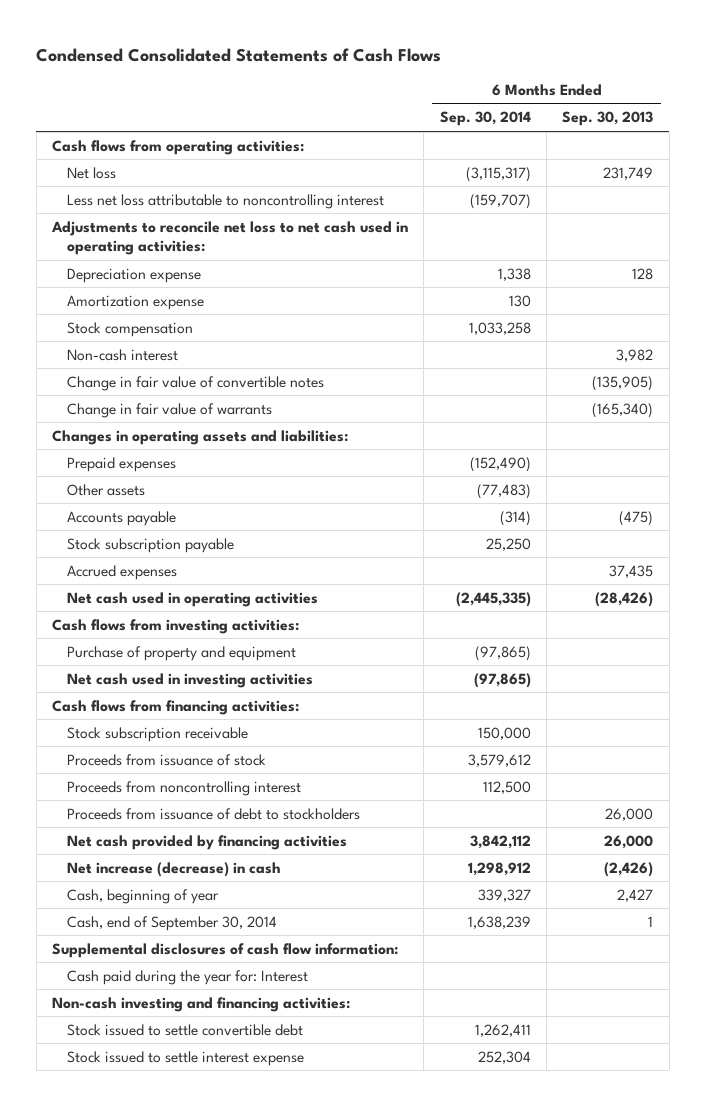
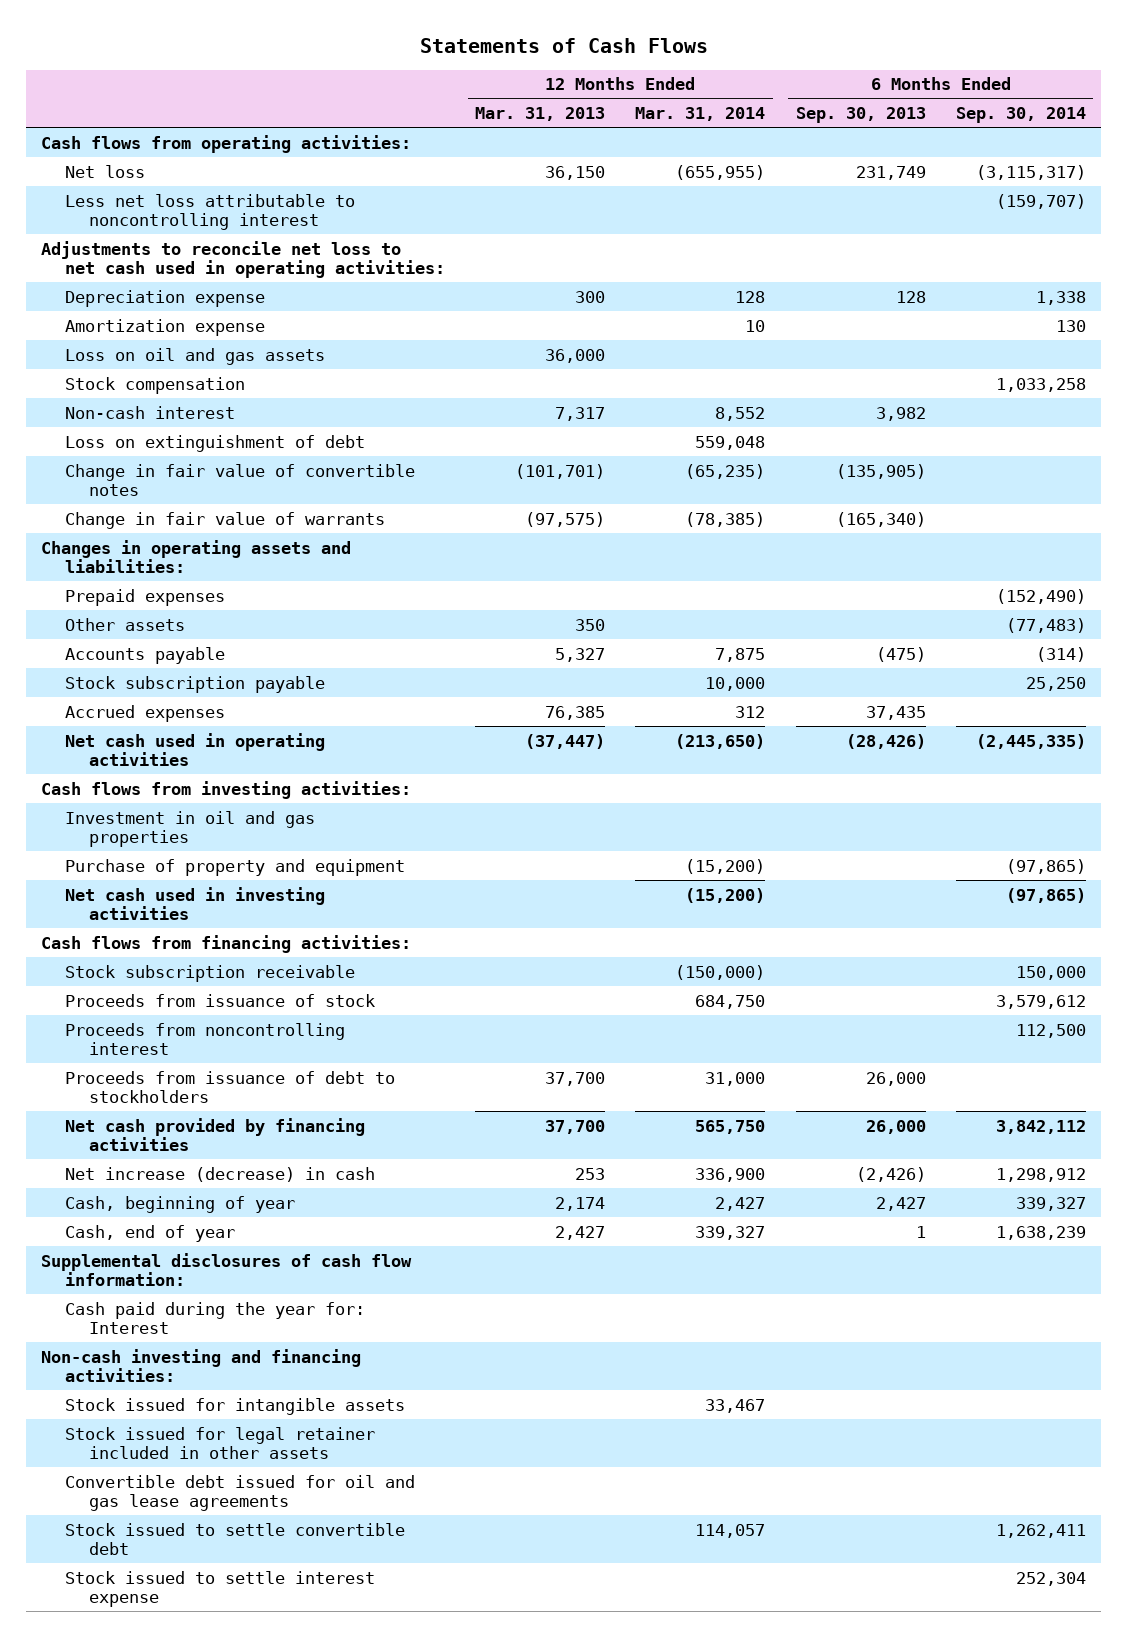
- Condensed Consolidated Statements of Cash Flows
+ Statements of Cash Flows
- | 6 Months Ended Sep. 30, 2014 | 6 Months Ended Sep. 30, 2013
+ | 12 Months Ended Mar. 31, 2013 | 12 Months Ended Mar. 31, 2014 | 6 Months Ended Sep. 30, 2013 | 6 Months Ended Sep. 30, 2014
+ Loss on oil and gas assets | 36,000 | | |
+ Loss on extinguishment of debt | | 559,048 | |
+ Investment in oil and gas properties
- Cash, end of September 30, 2014 | 1,638,239 | 1
+ Cash, end of year | 2,427 | 339,327 | 1 | 1,638,239
+ Stock issued for intangible assets | | 33,467 | |
+ Stock issued for legal retainer included in other assets
+ Convertible debt issued for oil and gas lease agreements

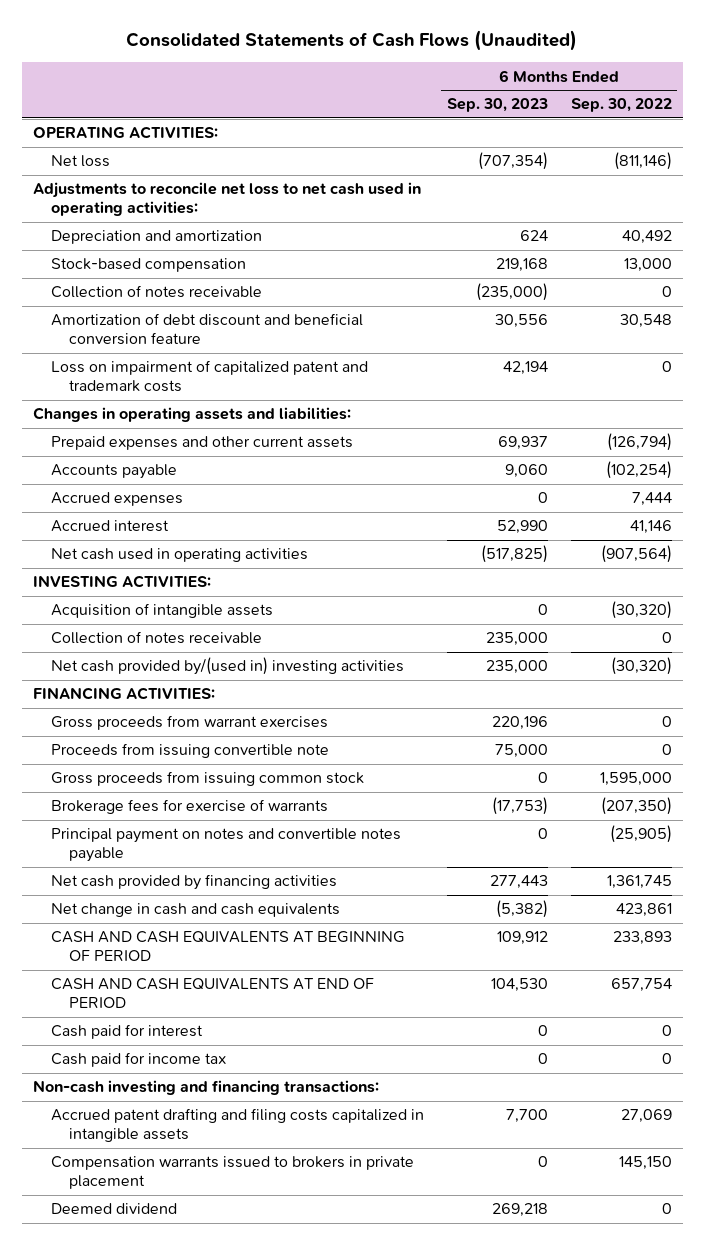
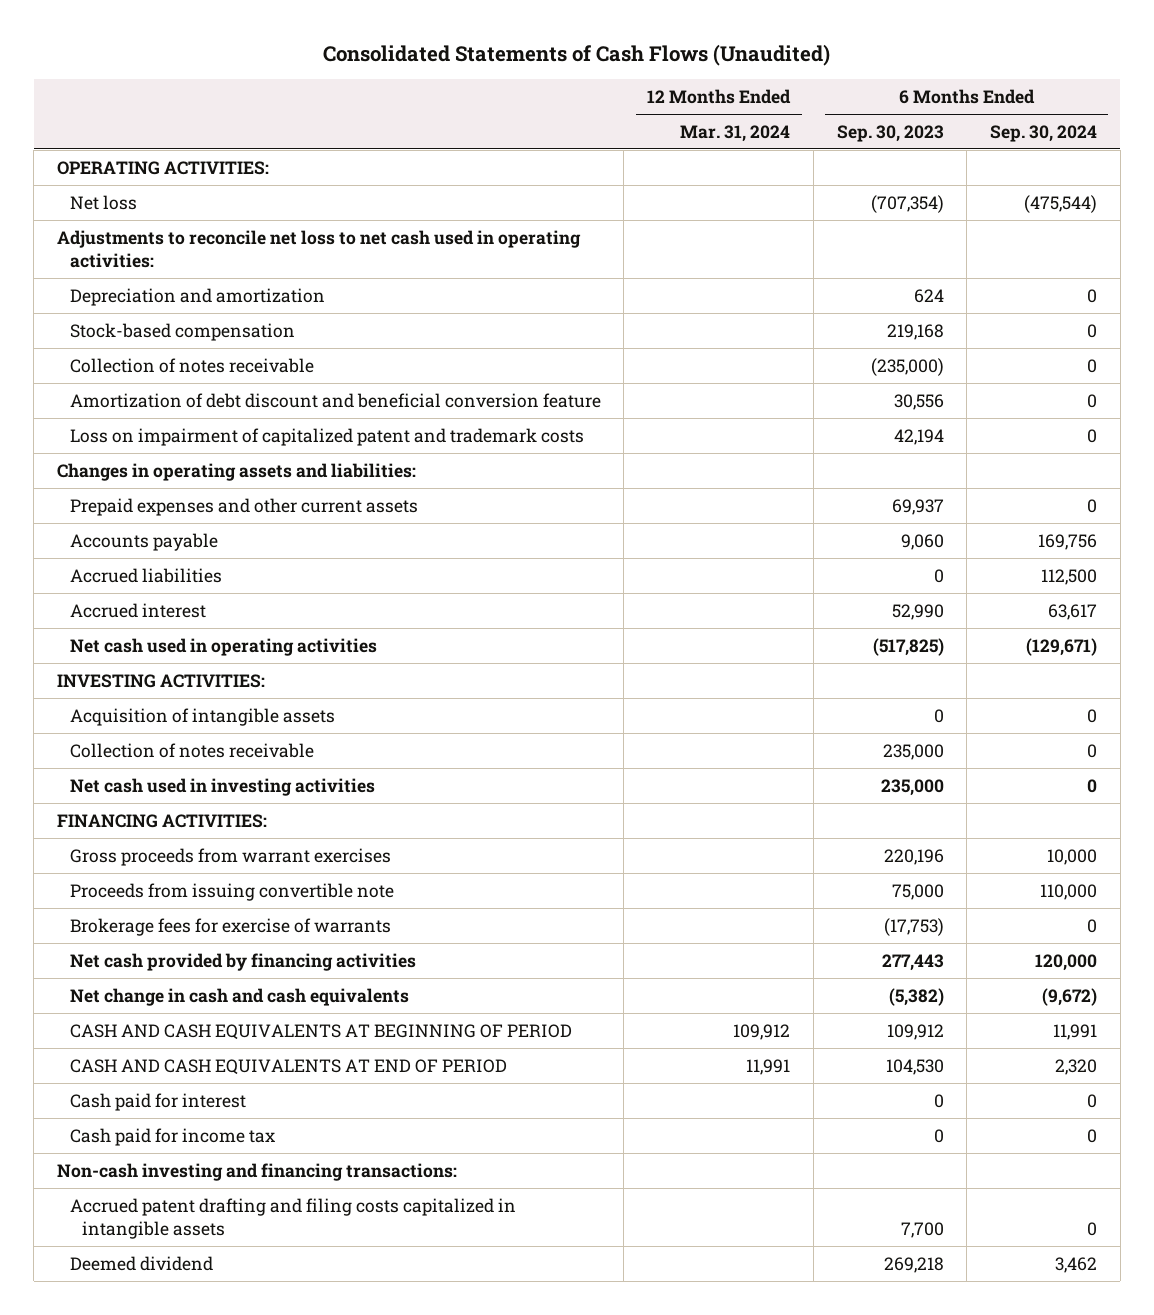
- | 6 Months Ended Sep. 30, 2023 | 6 Months Ended Sep. 30, 2022
+ | 12 Months Ended Mar. 31, 2024 | 6 Months Ended Sep. 30, 2023 | 6 Months Ended Sep. 30, 2024
- Accrued expenses | 0 | 7,444
+ Accrued liabilities | | 0 | 112,500
- Net cash provided by/(used in) investing activities | 235,000 | (30,320)
+ Net cash used in investing activities | | 235,000 | 0
- Gross proceeds from issuing common stock | 0 | 1,595,000
- Principal payment on notes and convertible notes payable | 0 | (25,905)
- Compensation warrants issued to brokers in private placement | 0 | 145,150

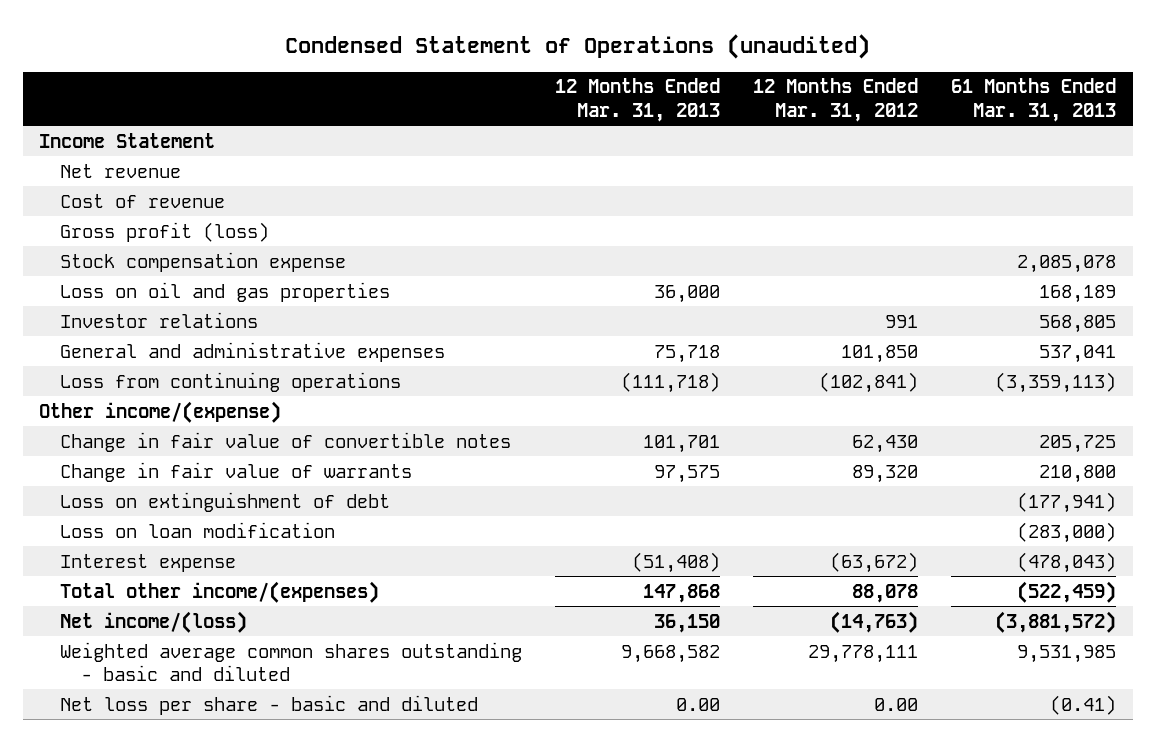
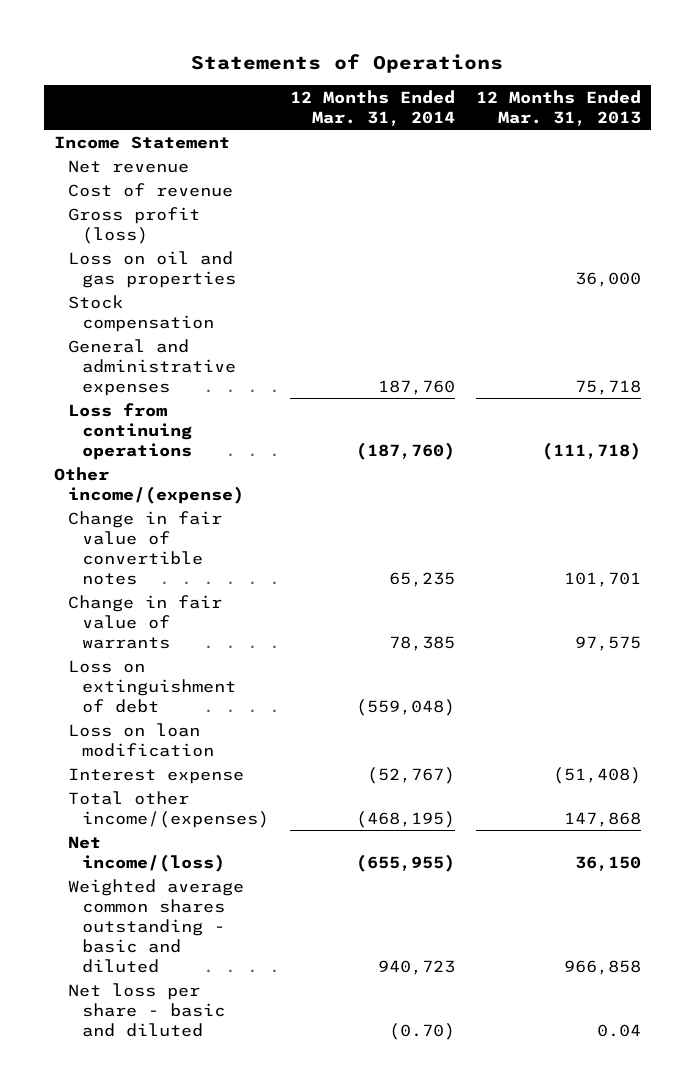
- Condensed Statement of Operations (unaudited)
+ Statements of Operations
- | 12 Months Ended Mar. 31, 2013 | 12 Months Ended Mar. 31, 2012 | 61 Months Ended Mar. 31, 2013
+ | 12 Months Ended Mar. 31, 2014 | 12 Months Ended Mar. 31, 2013
- Stock compensation expense | | | 2,085,078
- Investor relations | | 991 | 568,805
+ Stock compensation
- Weighted average common shares outstanding - basic and diluted | 9,668,582 | 29,778,111 | 9,531,985
- Net loss per share - basic and diluted | 0.00 | 0.00 | (0.41)
+ Weighted average common shares outstanding - basic and diluted | 940,723 | 966,858
+ Net loss per share - basic and diluted | (0.70) | 0.04

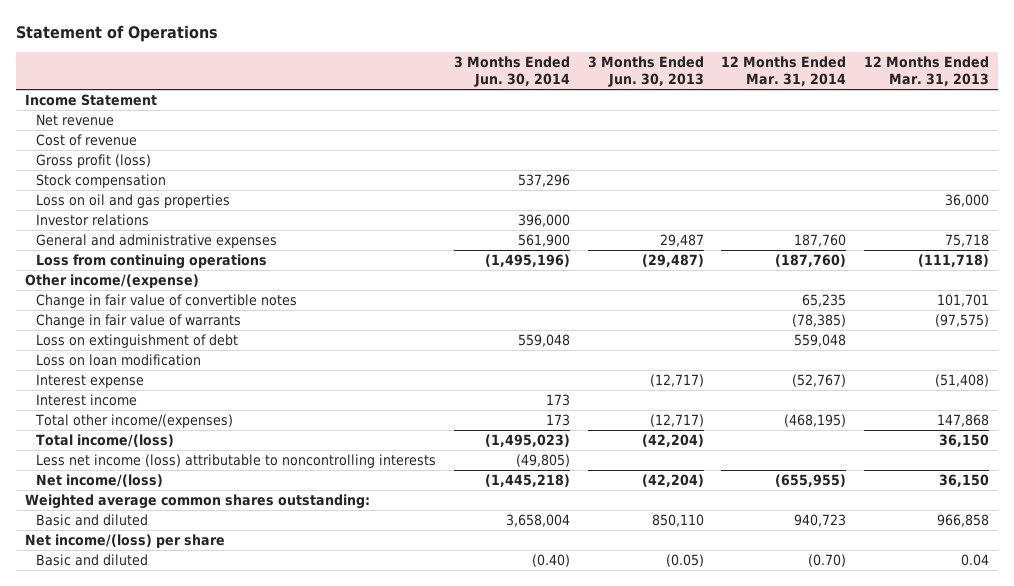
- Statements of Operations
+ Statement of Operations
- | 12 Months Ended Mar. 31, 2014 | 12 Months Ended Mar. 31, 2013
+ | 3 Months Ended Jun. 30, 2014 | 3 Months Ended Jun. 30, 2013 | 12 Months Ended Mar. 31, 2014 | 12 Months Ended Mar. 31, 2013
moved down: Loss on oil and gas properties | | | | 36,000
+ Investor relations | 396,000 | | |
- Change in fair value of warrants | 78,385 | 97,575
- Loss on extinguishment of debt | (559,048) |
+ Change in fair value of warrants | | | (78,385) | (97,575)
+ Loss on extinguishment of debt | 559,048 | | 559,048 |
+ Interest income | 173 | | |
+ Total income/(loss) | (1,495,023) | (42,204) | | 36,150
+ Less net income (loss) attributable to noncontrolling interests | (49,805) | | |
- Weighted average common shares outstanding - basic and diluted | 940,723 | 966,858
- Net loss per share - basic and diluted | (0.70) | 0.04
+ Weighted average common shares outstanding:
+ Basic and diluted | 3,658,004 | 850,110 | 940,723 | 966,858
+ Net income/(loss) per share
+ Basic and diluted | (0.40) | (0.05) | (0.70) | 0.04

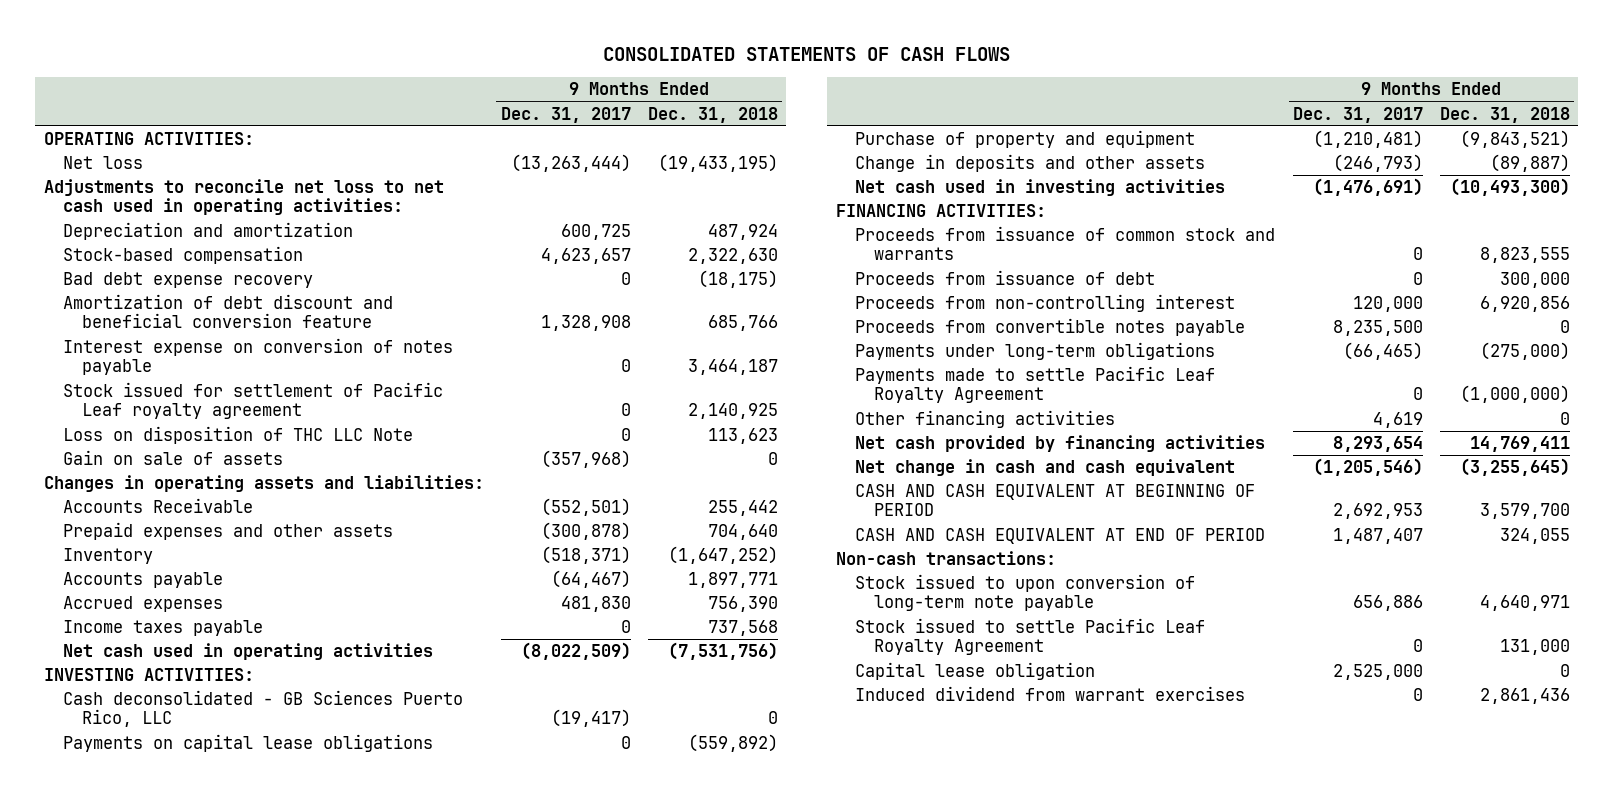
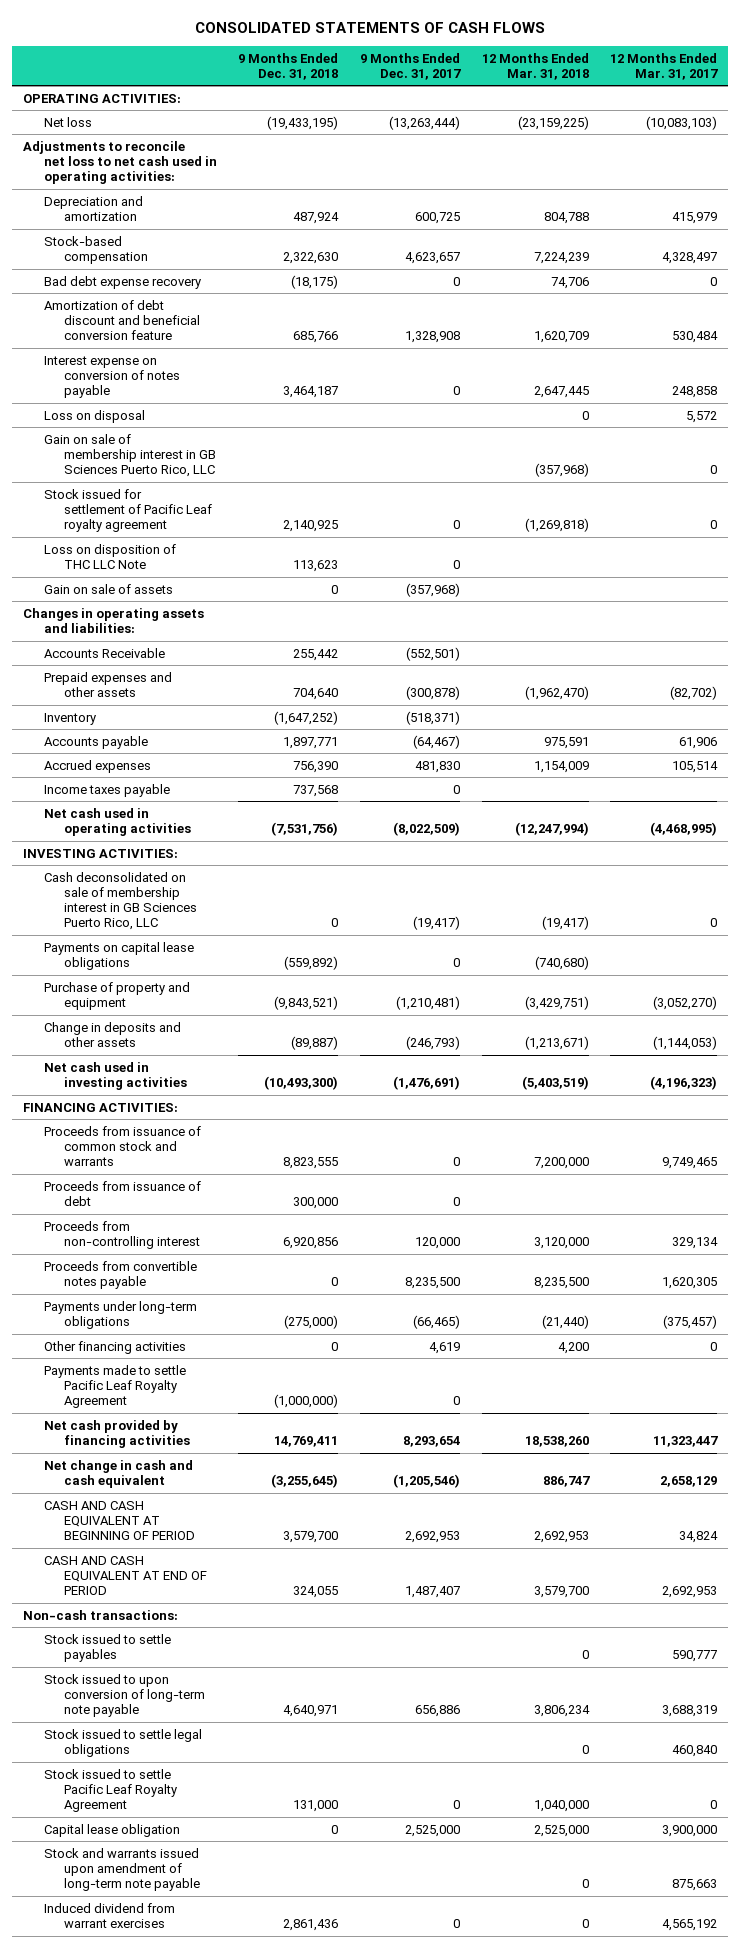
- | 9 Months Ended Dec. 31, 2017 | 9 Months Ended Dec. 31, 2018
+ | 9 Months Ended Dec. 31, 2018 | 9 Months Ended Dec. 31, 2017 | 12 Months Ended Mar. 31, 2018 | 12 Months Ended Mar. 31, 2017
+ Loss on disposal | | | 0 | 5,572
+ Gain on sale of membership interest in GB Sciences Puerto Rico, LLC | | | (357,968) | 0
- Cash deconsolidated - GB Sciences Puerto Rico, LLC | (19,417) | 0
+ Cash deconsolidated on sale of membership interest in GB Sciences Puerto Rico, LLC | 0 | (19,417) | (19,417) | 0
moved down: Payments made to settle Pacific Leaf Royalty Agreement | (1,000,000) | 0 | |
+ Stock issued to settle payables | | | 0 | 590,777
+ Stock issued to settle legal obligations | | | 0 | 460,840
+ Stock and warrants issued upon amendment of long-term note payable | | | 0 | 875,663

